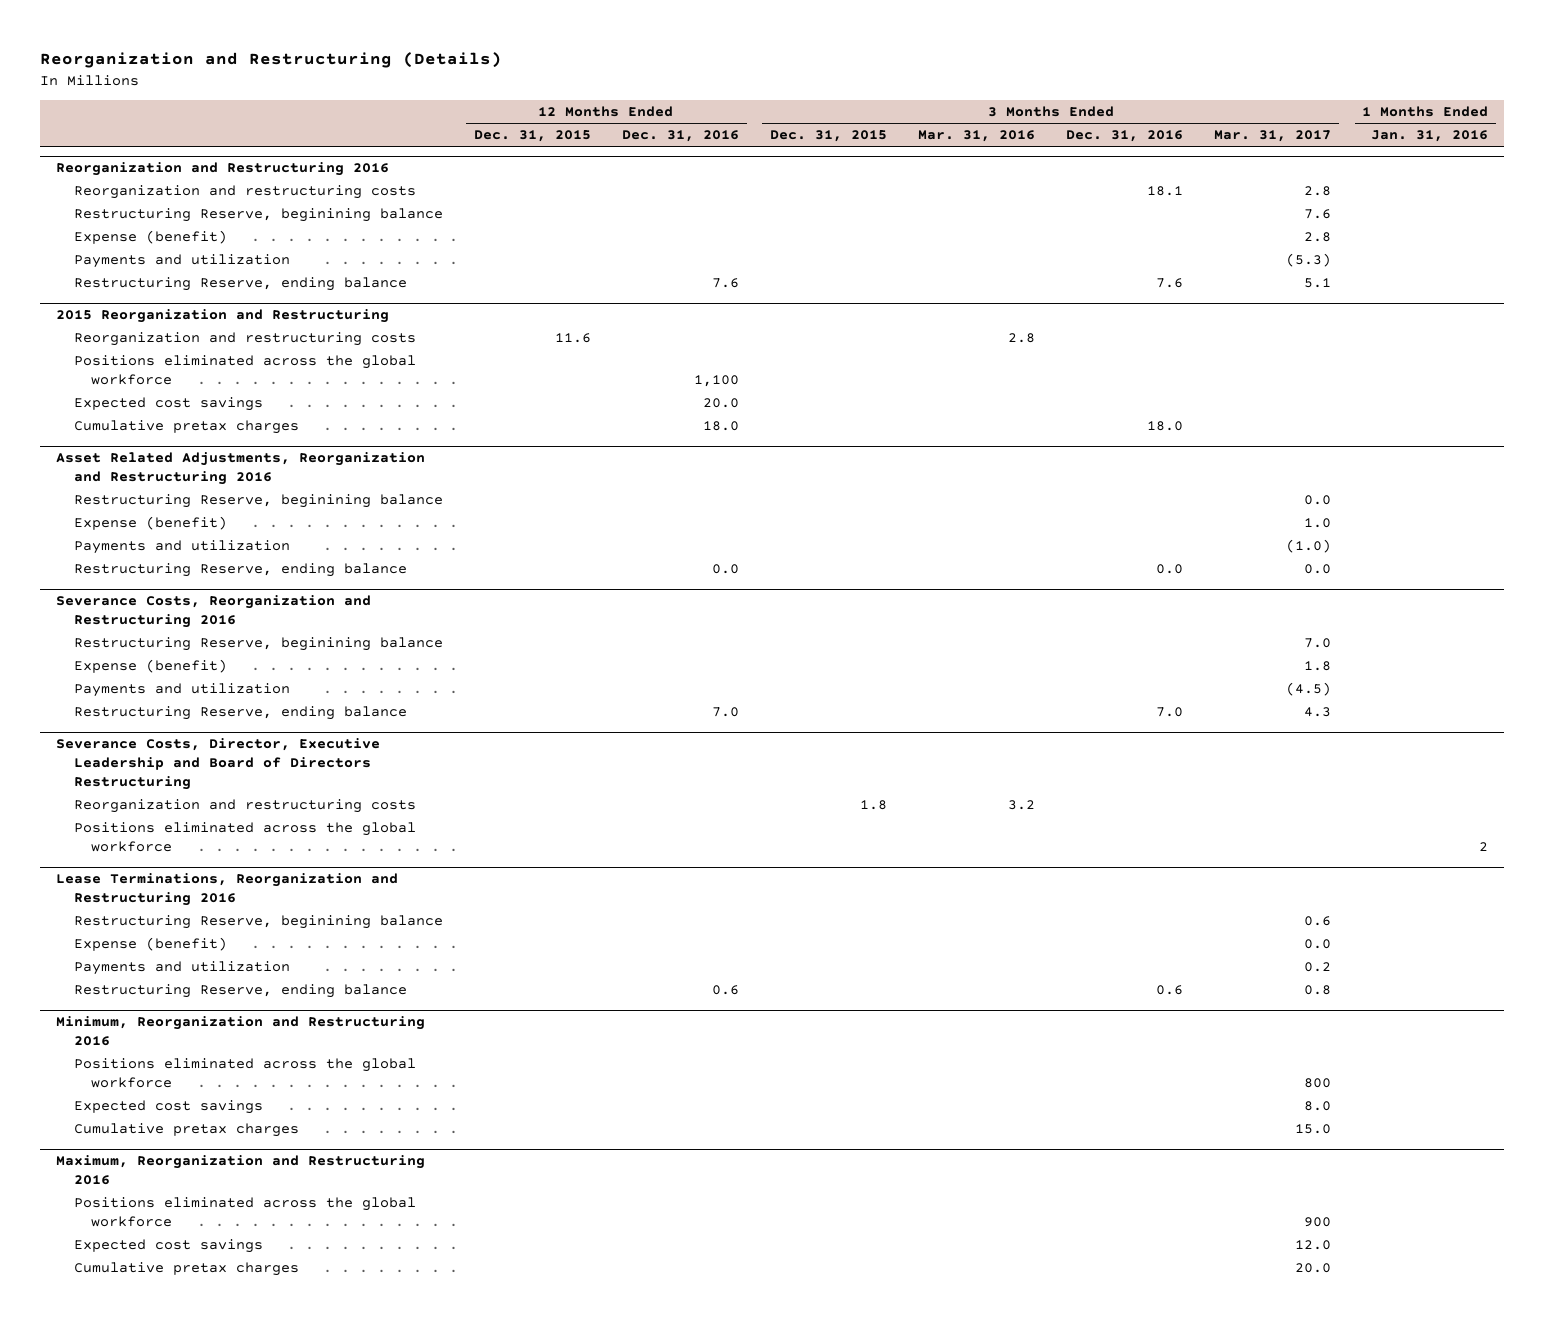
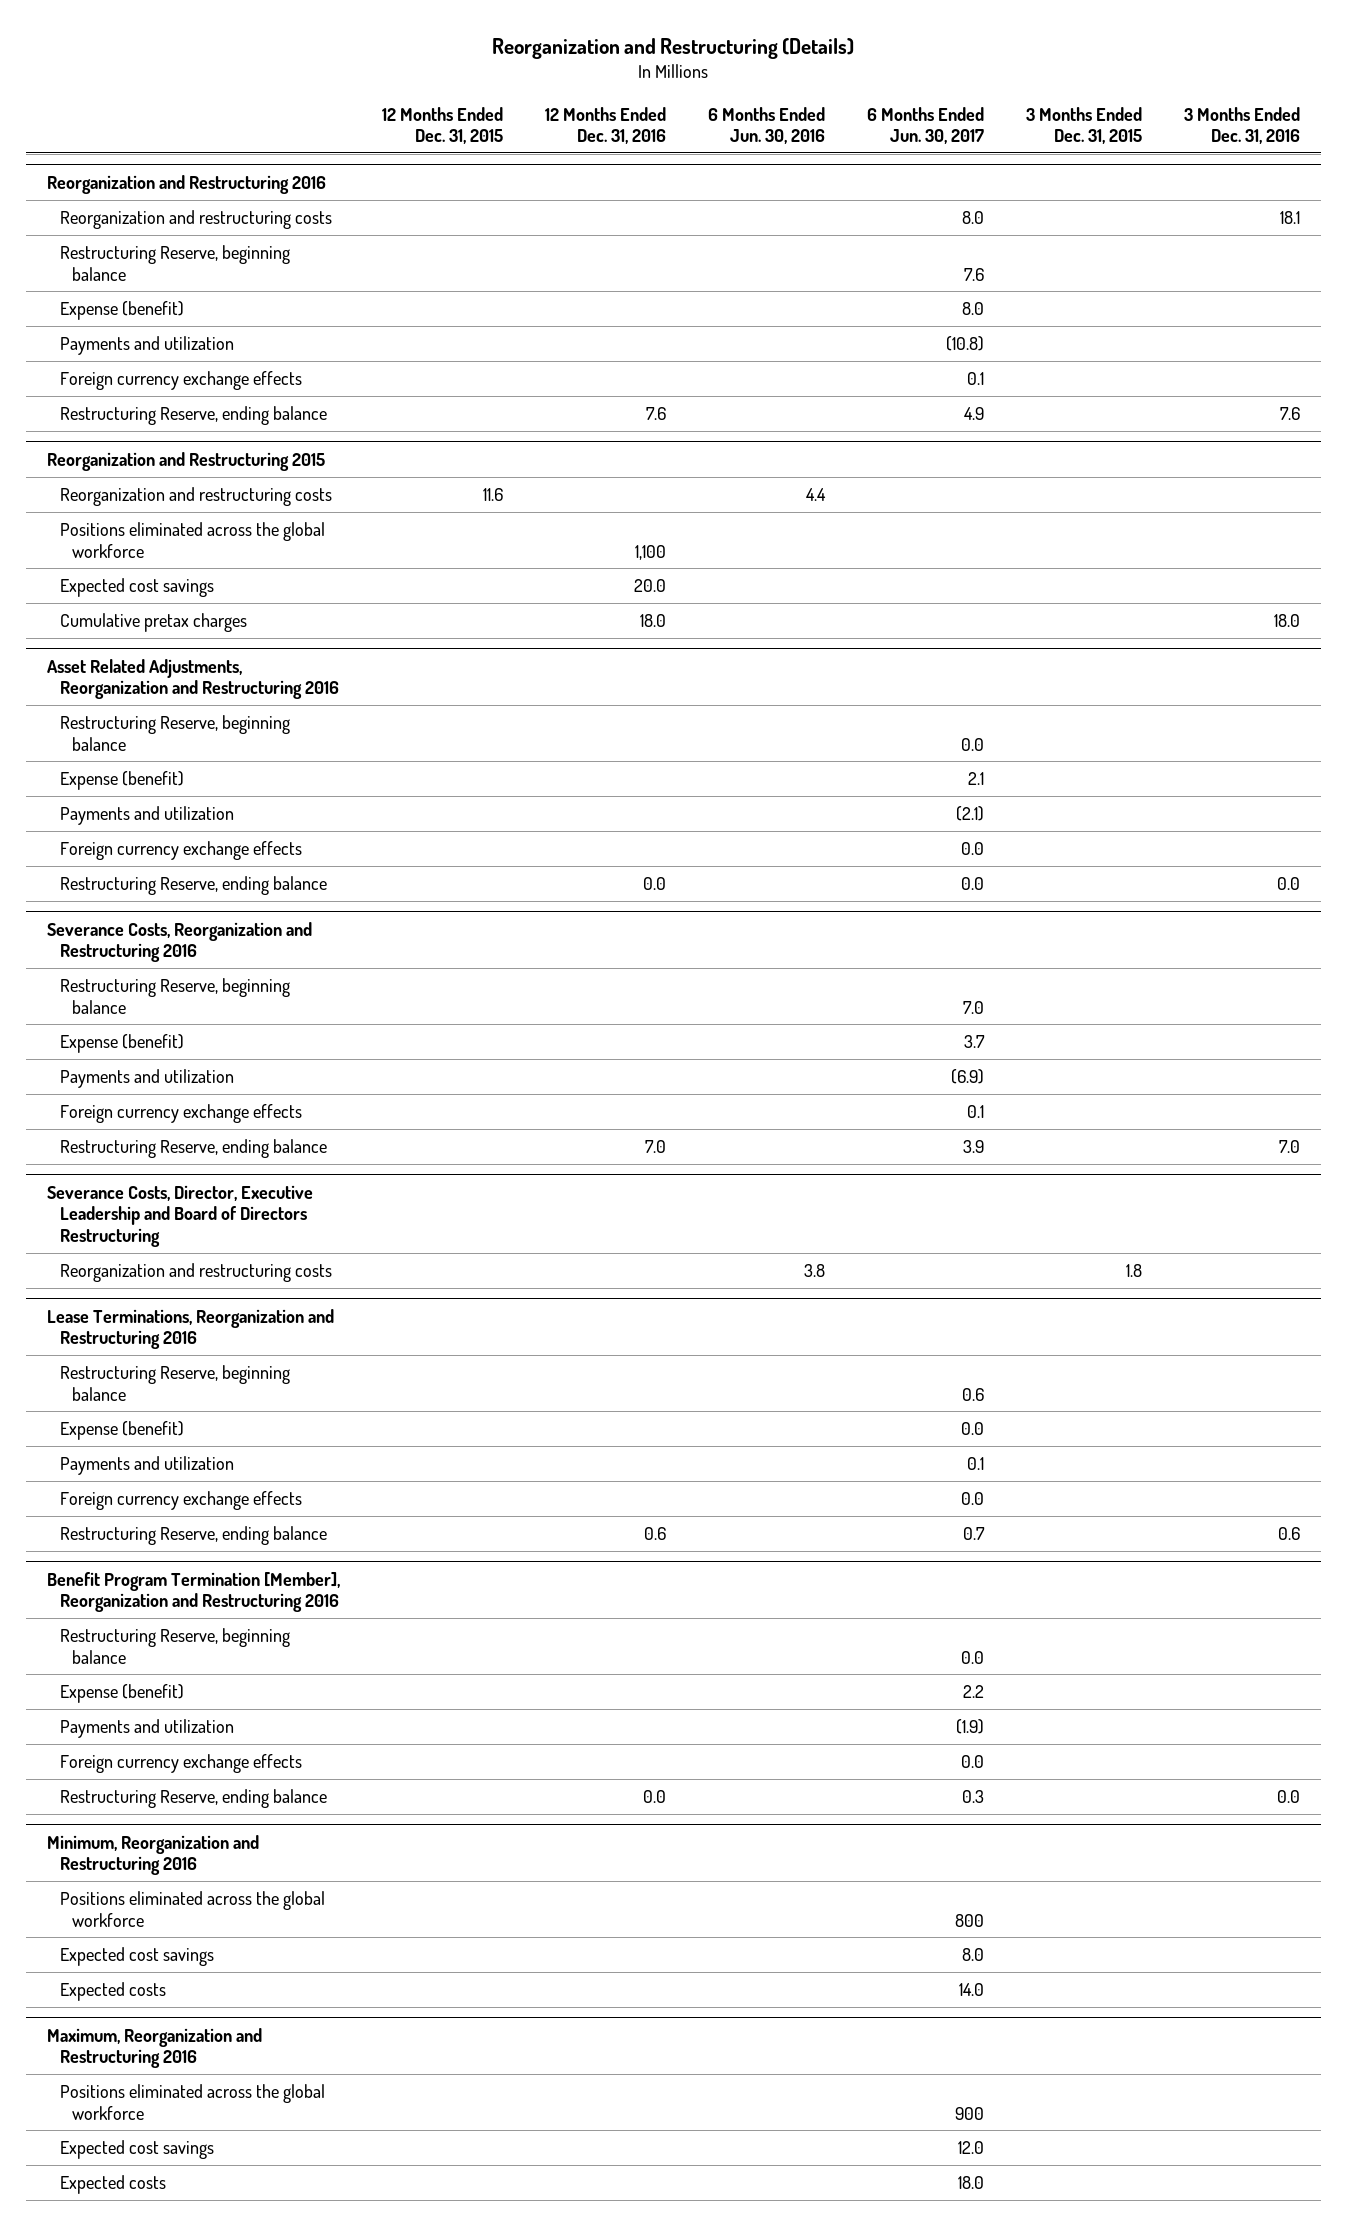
- | 12 Months Ended Dec. 31, 2015 | 12 Months Ended Dec. 31, 2016 | 3 Months Ended Dec. 31, 2015 | 3 Months Ended Mar. 31, 2016 | 3 Months Ended Dec. 31, 2016 | 3 Months Ended Mar. 31, 2017 | 1 Months Ended Jan. 31, 2016
+ | 12 Months Ended Dec. 31, 2015 | 12 Months Ended Dec. 31, 2016 | 6 Months Ended Jun. 30, 2016 | 6 Months Ended Jun. 30, 2017 | 3 Months Ended Dec. 31, 2015 | 3 Months Ended Dec. 31, 2016
@ Reorganization and Restructuring 2016
- Restructuring Reserve, beginining balance | | | | | | 7.6 |
+ Restructuring Reserve, beginning balance | | | | 7.6 | |
+ Foreign currency exchange effects | | | | 0.1 | |
- 2015 Reorganization and Restructuring
+ Reorganization and Restructuring 2015
@ Asset Related Adjustments, Reorganization and Restructuring 2016
- Restructuring Reserve, beginining balance | | | | | | 0.0 |
+ Restructuring Reserve, beginning balance | | | | 0.0 | |
+ Foreign currency exchange effects | | | | 0.0 | |
@ Severance Costs, Reorganization and Restructuring 2016
- Restructuring Reserve, beginining balance | | | | | | 7.0 |
+ Restructuring Reserve, beginning balance | | | | 7.0 | |
+ Foreign currency exchange effects | | | | 0.1 | |
@ Severance Costs, Director, Executive Leadership and Board of Directors Restructuring
- Positions eliminated across the global workforce | | | | | | | 2
@ Lease Terminations, Reorganization and Restructuring 2016
- Restructuring Reserve, beginining balance | | | | | | 0.6 |
+ Restructuring Reserve, beginning balance | | | | 0.6 | |
+ Foreign currency exchange effects | | | | 0.0 | |
+ Benefit Program Termination [Member], Reorganization and Restructuring 2016
+ Restructuring Reserve, beginning balance | | | | 0.0 | |
+ Expense (benefit) | | | | 2.2 | |
+ Payments and utilization | | | | (1.9) | |
+ Foreign currency exchange effects | | | | 0.0 | |
+ Restructuring Reserve, ending balance | | 0.0 | | 0.3 | | 0.0
@ Minimum, Reorganization and Restructuring 2016
- Cumulative pretax charges | | | | | | 15.0 |
+ Expected costs | | | | 14.0 | |
@ Maximum, Reorganization and Restructuring 2016
- Cumulative pretax charges | | | | | | 20.0 |
+ Expected costs | | | | 18.0 | |

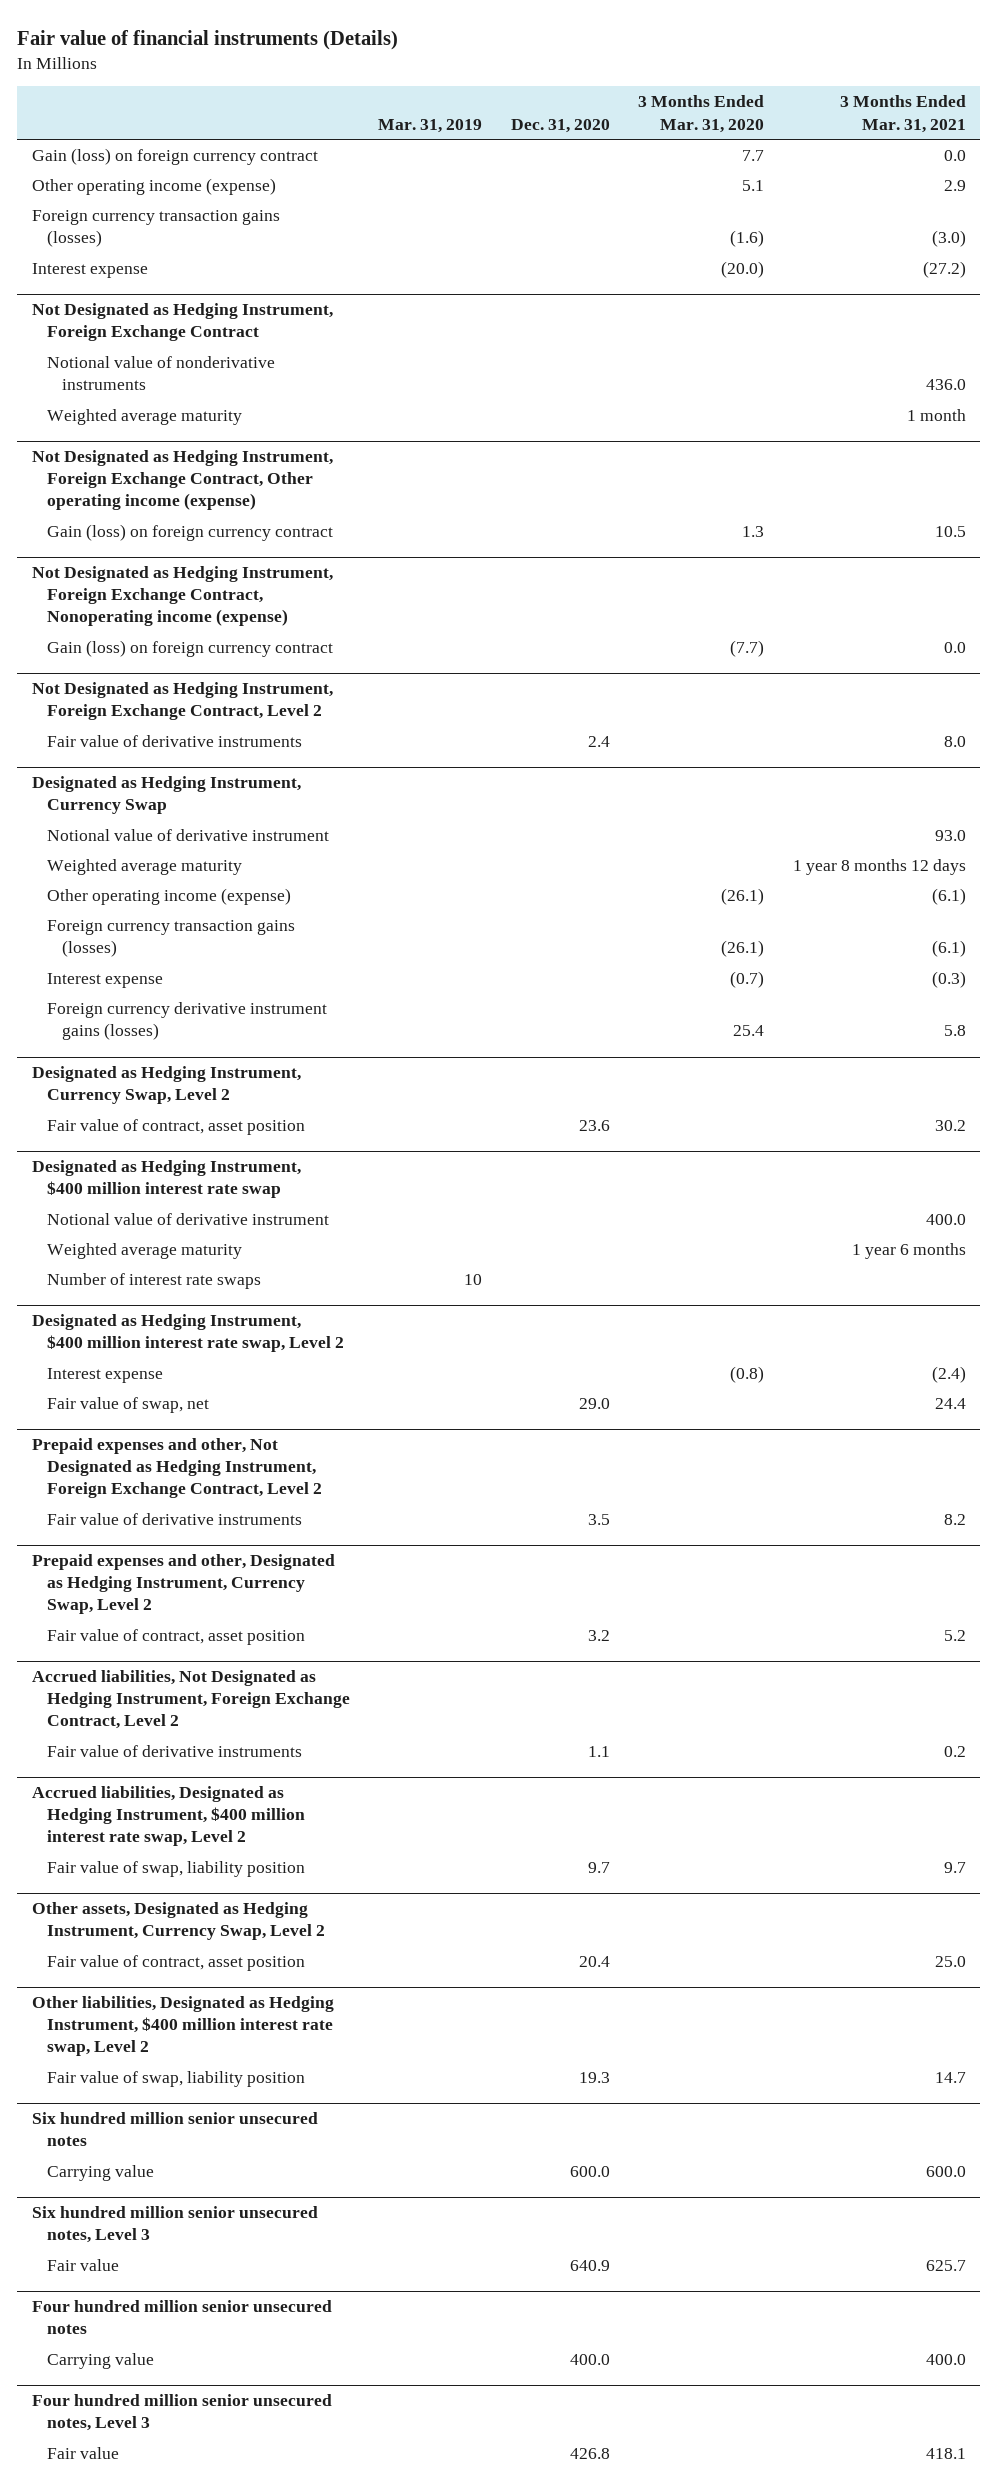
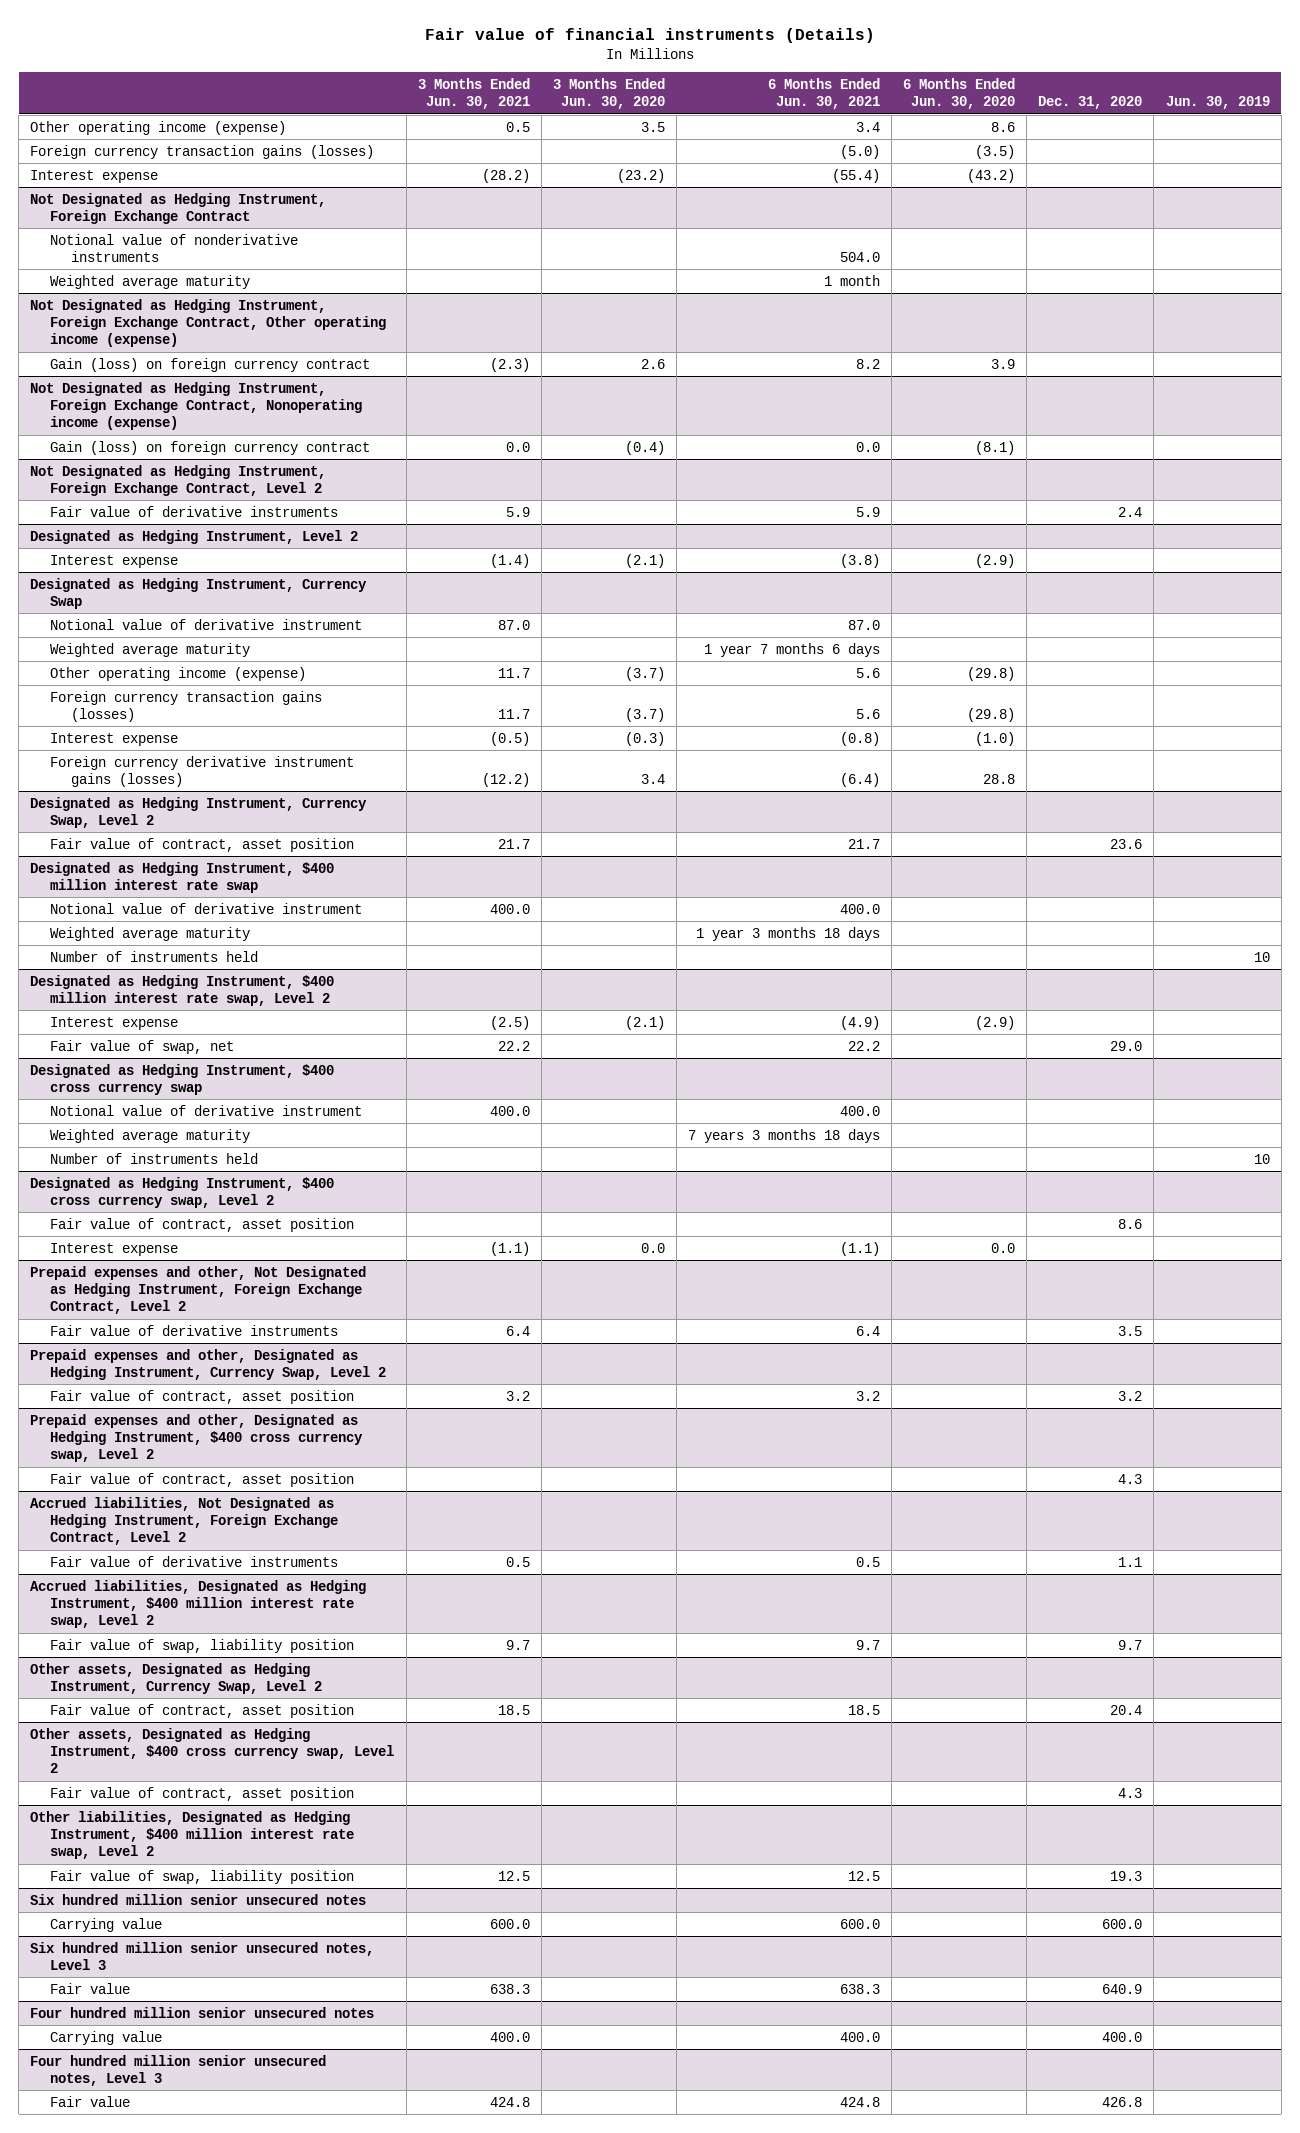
- | Mar. 31, 2019 | Dec. 31, 2020 | 3 Months Ended Mar. 31, 2020 | 3 Months Ended Mar. 31, 2021
+ | 3 Months Ended Jun. 30, 2021 | 3 Months Ended Jun. 30, 2020 | 6 Months Ended Jun. 30, 2021 | 6 Months Ended Jun. 30, 2020 | Dec. 31, 2020 | Jun. 30, 2019
- Gain (loss) on foreign currency contract | | | 7.7 | 0.0
+ Designated as Hedging Instrument, Level 2
+ Interest expense | (1.4) | (2.1) | (3.8) | (2.9) | |
@ Designated as Hedging Instrument, $400 million interest rate swap
- Number of interest rate swaps | 10 | | |
+ Number of instruments held | | | | | | 10
+ Designated as Hedging Instrument, $400 cross currency swap
+ Notional value of derivative instrument | 400.0 | | 400.0 | | |
+ Weighted average maturity | | | 7 years 3 months 18 days | | |
+ Number of instruments held | | | | | | 10
+ Designated as Hedging Instrument, $400 cross currency swap, Level 2
+ Fair value of contract, asset position | | | | | 8.6 |
+ Interest expense | (1.1) | 0.0 | (1.1) | 0.0 | |
+ Prepaid expenses and other, Designated as Hedging Instrument, $400 cross currency swap, Level 2
+ Fair value of contract, asset position | | | | | 4.3 |
+ Other assets, Designated as Hedging Instrument, $400 cross currency swap, Level 2
+ Fair value of contract, asset position | | | | | 4.3 |

